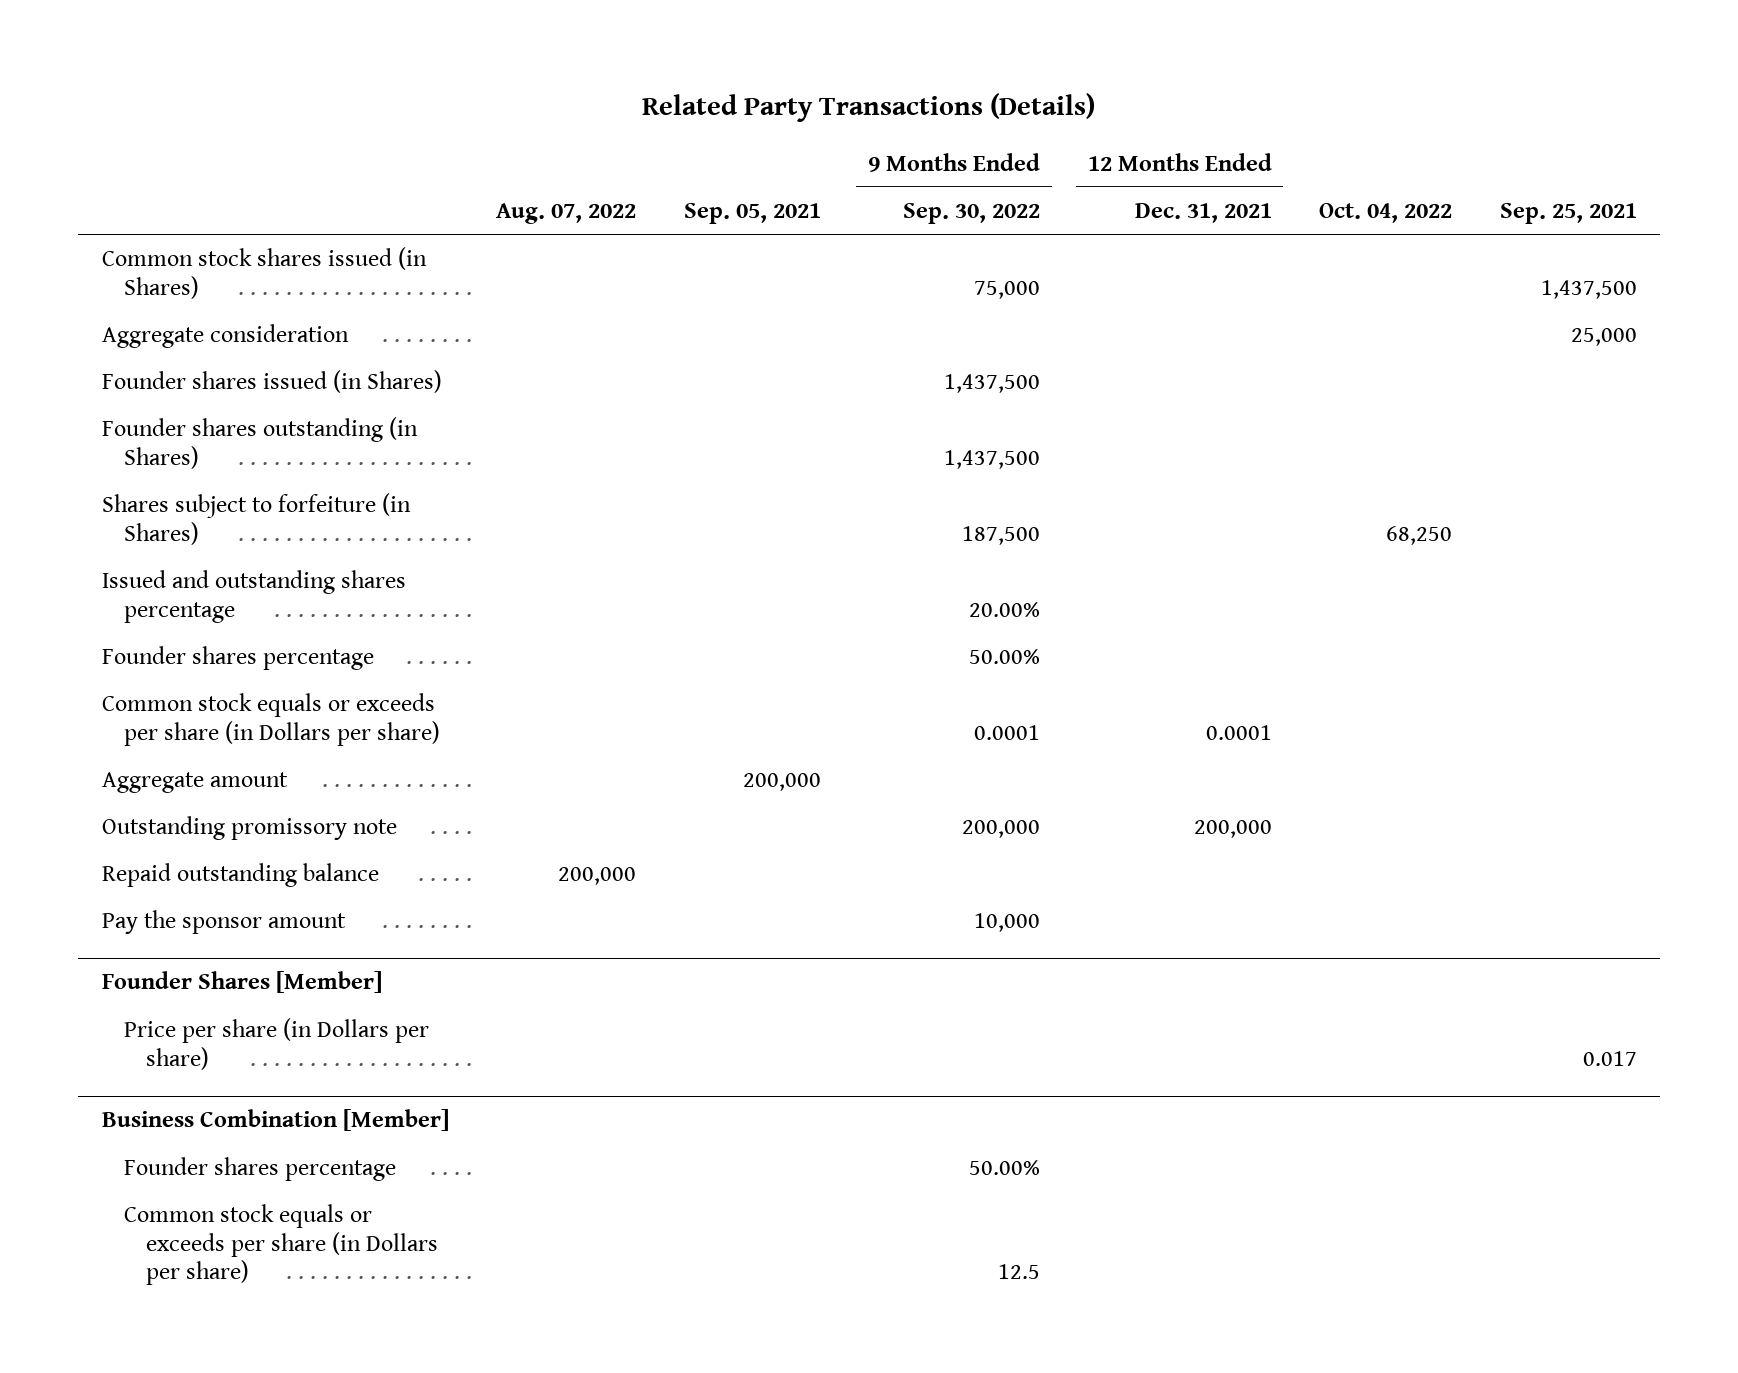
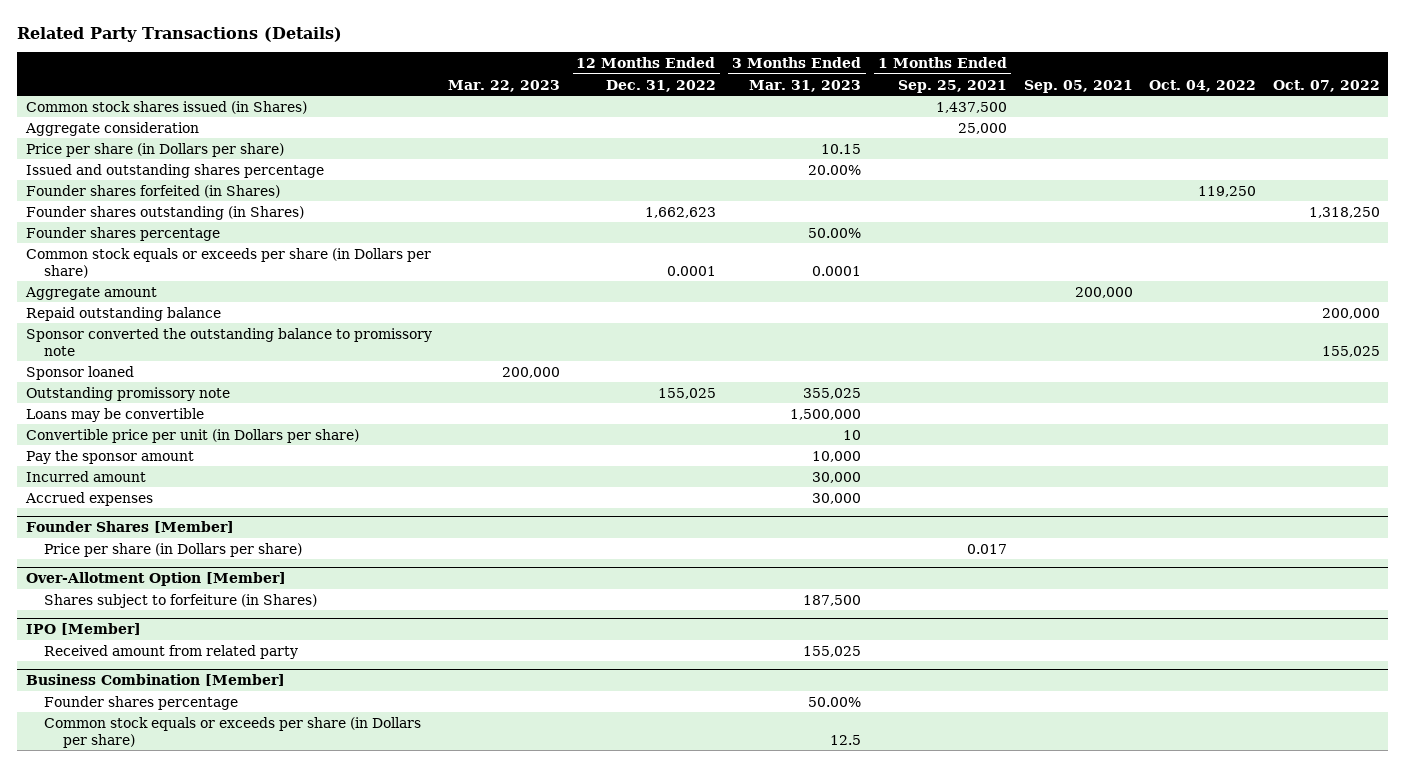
- | Aug. 07, 2022 | Sep. 05, 2021 | 9 Months Ended Sep. 30, 2022 | 12 Months Ended Dec. 31, 2021 | Oct. 04, 2022 | Sep. 25, 2021
+ | Mar. 22, 2023 | 12 Months Ended Dec. 31, 2022 | 3 Months Ended Mar. 31, 2023 | 1 Months Ended Sep. 25, 2021 | Sep. 05, 2021 | Oct. 04, 2022 | Oct. 07, 2022
- Founder shares issued (in Shares) | | | 1,437,500 | | |
- Shares subject to forfeiture (in Shares) | | | 187,500 | | 68,250 |
+ Price per share (in Dollars per share) | | | 10.15 | | | |
+ Founder shares forfeited (in Shares) | | | | | | 119,250 |
moved down: Founder shares outstanding (in Shares) | | 1,662,623 | | | | | 1,318,250
+ Sponsor converted the outstanding balance to promissory note | | | | | | | 155,025
+ Sponsor loaned | 200,000 | | | | | |
moved down: Outstanding promissory note | | 155,025 | 355,025 | | | |
+ Loans may be convertible | | | 1,500,000 | | | |
+ Convertible price per unit (in Dollars per share) | | | 10 | | | |
+ Incurred amount | | | 30,000 | | | |
+ Accrued expenses | | | 30,000 | | | |
+ Over-Allotment Option [Member]
+ Shares subject to forfeiture (in Shares) | | | 187,500 | | | |
+ IPO [Member]
+ Received amount from related party | | | 155,025 | | | |

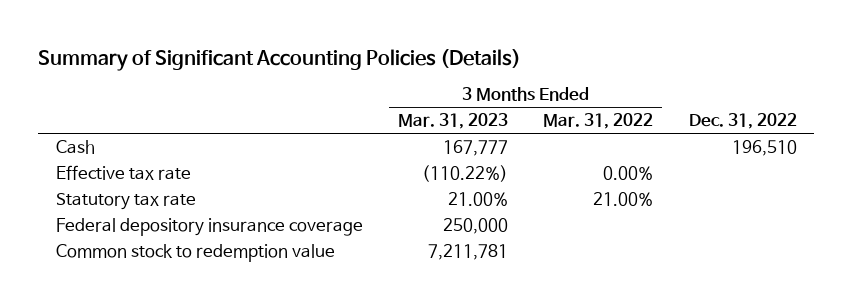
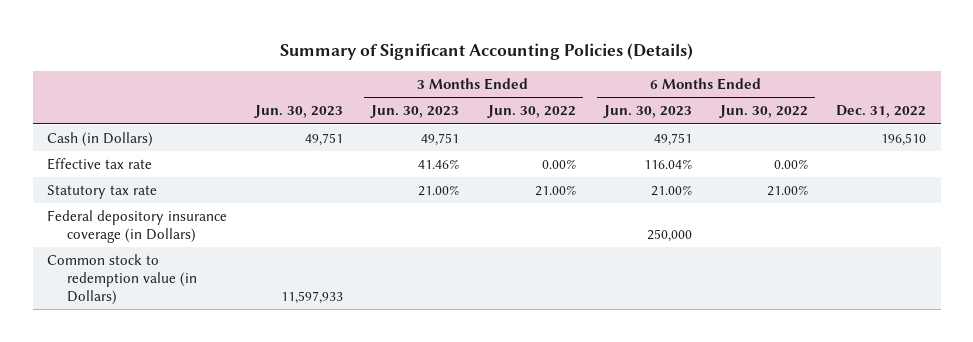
- | 3 Months Ended Mar. 31, 2023 | 3 Months Ended Mar. 31, 2022 | Dec. 31, 2022
+ | Jun. 30, 2023 | 3 Months Ended Jun. 30, 2023 | 3 Months Ended Jun. 30, 2022 | 6 Months Ended Jun. 30, 2023 | 6 Months Ended Jun. 30, 2022 | Dec. 31, 2022
- Cash | 167,777 | | 196,510
+ Cash (in Dollars) | 49,751 | 49,751 | | 49,751 | | 196,510
- Federal depository insurance coverage | 250,000 | |
- Common stock to redemption value | 7,211,781 | |
+ Federal depository insurance coverage (in Dollars) | | | | 250,000 | |
+ Common stock to redemption value (in Dollars) | 11,597,933 | | | | |

